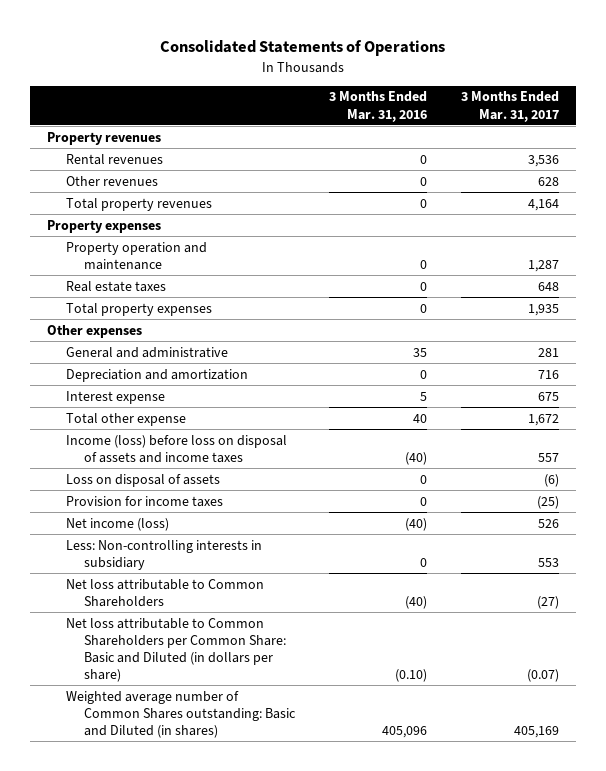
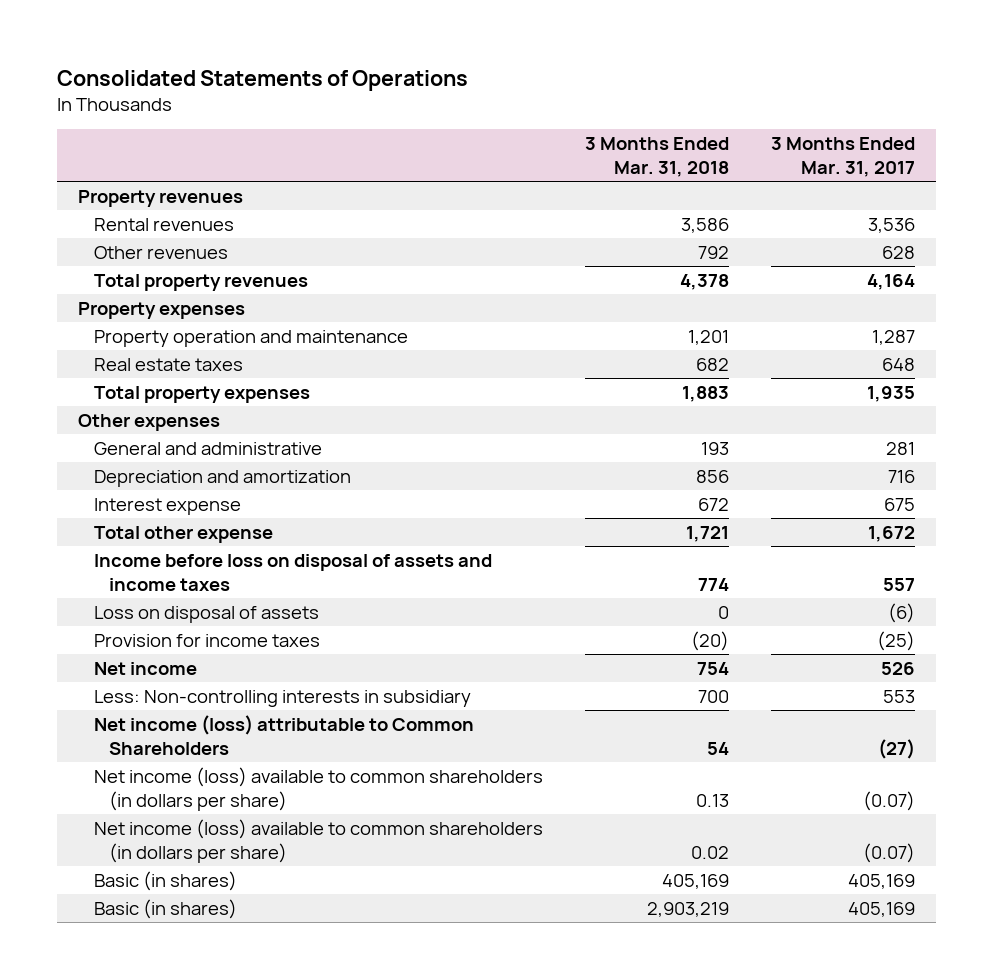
- | 3 Months Ended Mar. 31, 2016 | 3 Months Ended Mar. 31, 2017
+ | 3 Months Ended Mar. 31, 2018 | 3 Months Ended Mar. 31, 2017
- Income (loss) before loss on disposal of assets and income taxes | (40) | 557
+ Income before loss on disposal of assets and income taxes | 774 | 557
- Net income (loss) | (40) | 526
+ Net income | 754 | 526
- Net loss attributable to Common Shareholders | (40) | (27)
- Net loss attributable to Common Shareholders per Common Share: Basic and Diluted (in dollars per share) | (0.10) | (0.07)
- Weighted average number of Common Shares outstanding: Basic and Diluted (in shares) | 405,096 | 405,169
+ Net income (loss) attributable to Common Shareholders | 54 | (27)
+ Net income (loss) available to common shareholders (in dollars per share) | 0.13 | (0.07)
+ Net income (loss) available to common shareholders (in dollars per share) | 0.02 | (0.07)
+ Basic (in shares) | 405,169 | 405,169
+ Basic (in shares) | 2,903,219 | 405,169

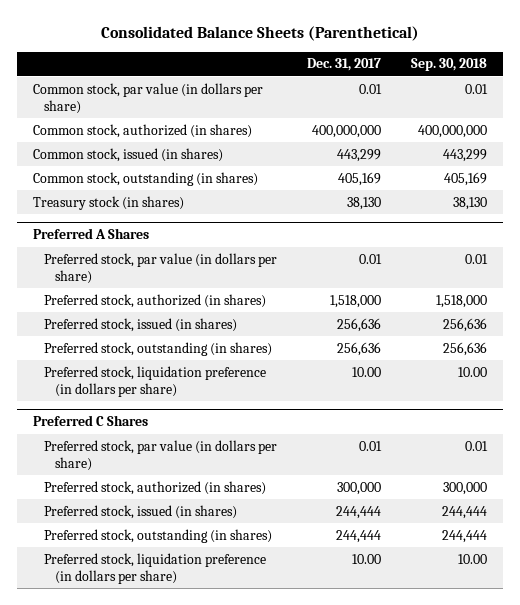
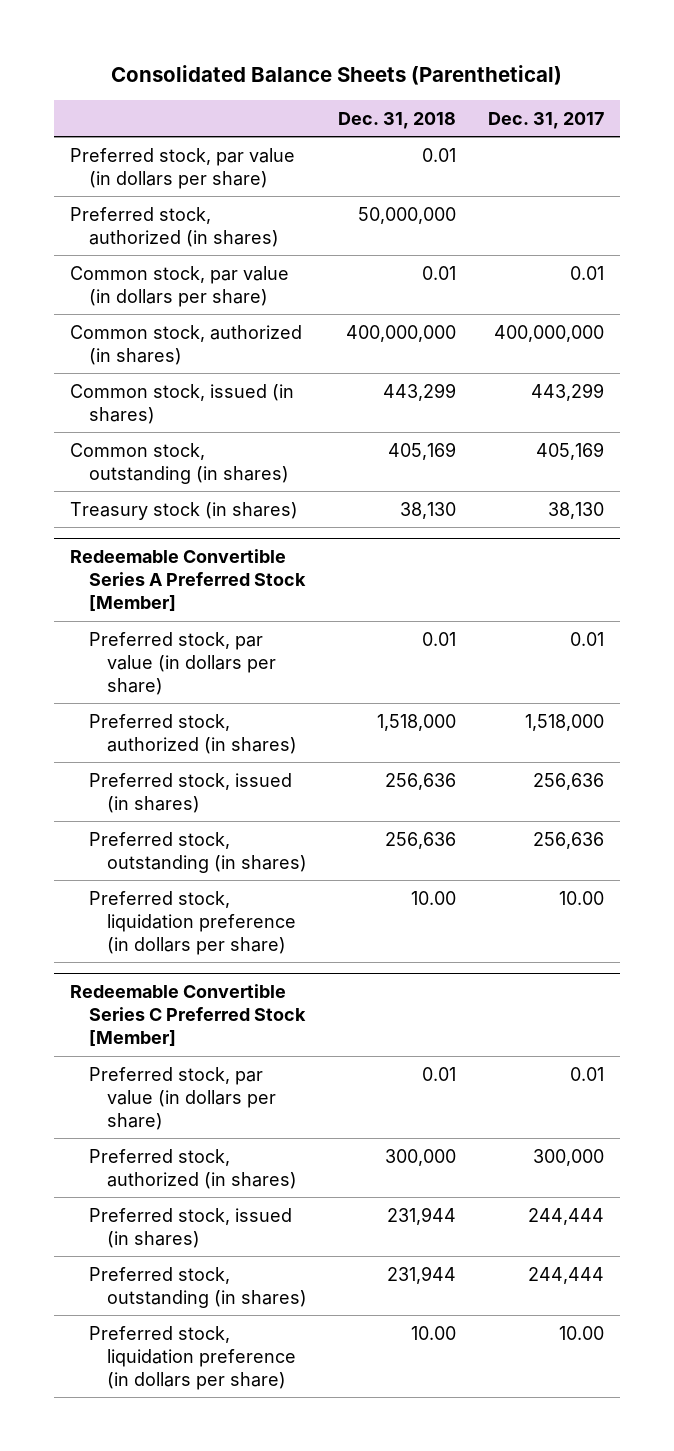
- | Dec. 31, 2017 | Sep. 30, 2018
+ | Dec. 31, 2018 | Dec. 31, 2017
+ Preferred stock, par value (in dollars per share) | 0.01 |
+ Preferred stock, authorized (in shares) | 50,000,000 |
- Preferred A Shares
+ Redeemable Convertible Series A Preferred Stock [Member]
- Preferred C Shares
+ Redeemable Convertible Series C Preferred Stock [Member]

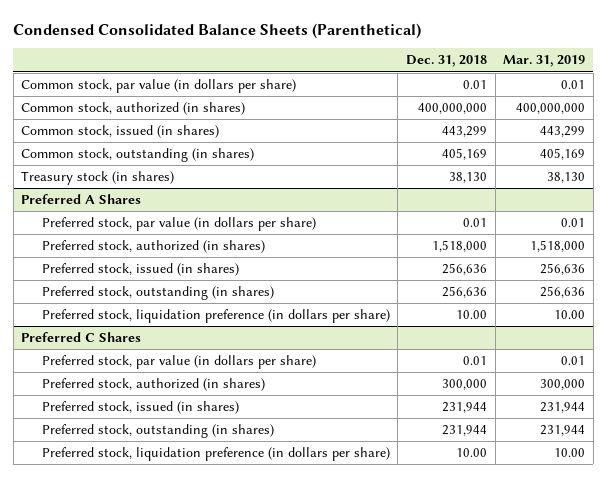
- Consolidated Balance Sheets (Parenthetical)
+ Condensed Consolidated Balance Sheets (Parenthetical)
- | Dec. 31, 2018 | Dec. 31, 2017
+ | Dec. 31, 2018 | Mar. 31, 2019
- Preferred stock, par value (in dollars per share) | 0.01 |
- Preferred stock, authorized (in shares) | 50,000,000 |
- Redeemable Convertible Series A Preferred Stock [Member]
+ Preferred A Shares
- Redeemable Convertible Series C Preferred Stock [Member]
+ Preferred C Shares

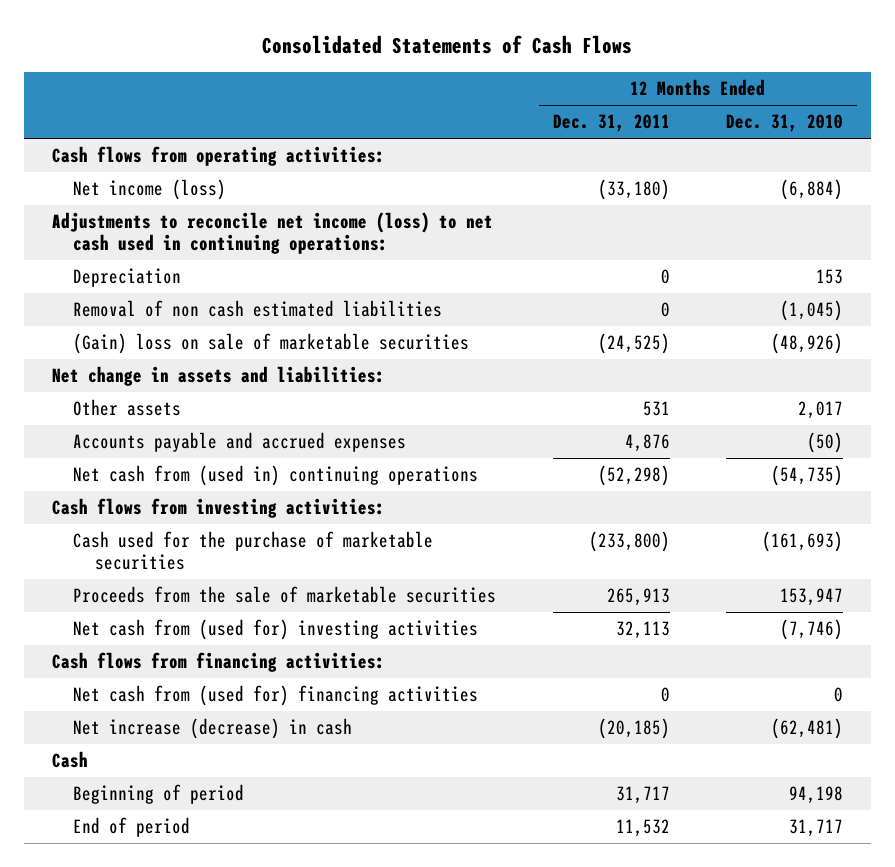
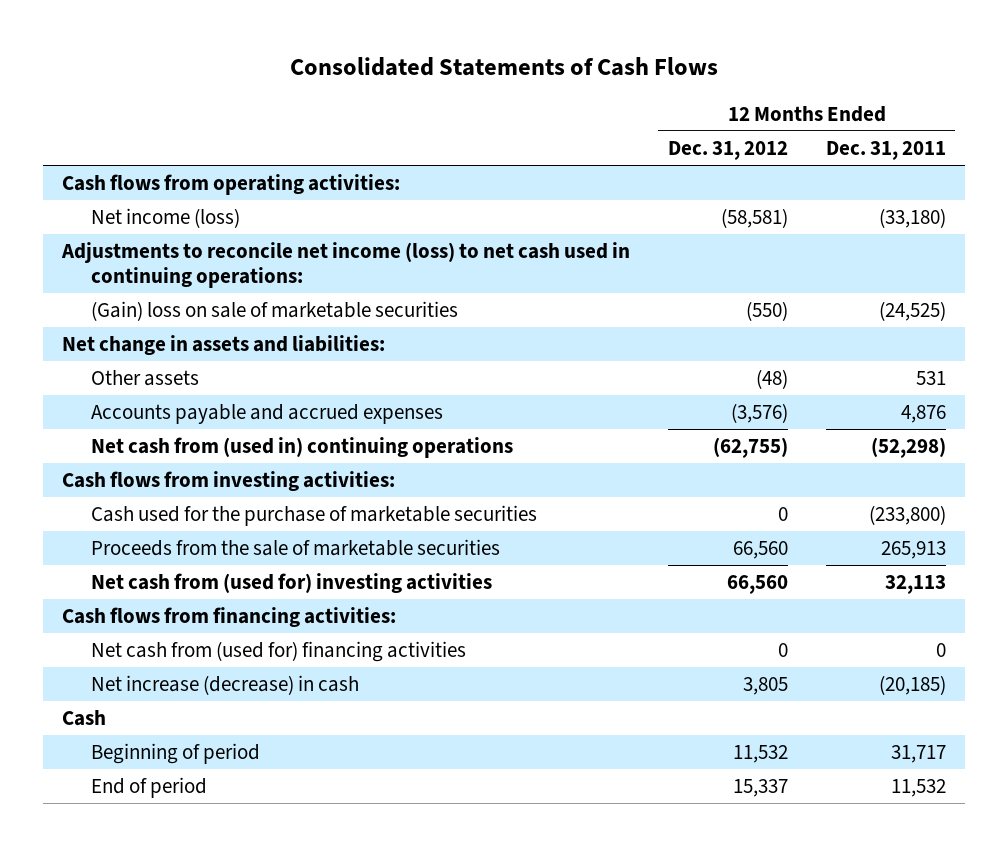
- | 12 Months Ended Dec. 31, 2011 | 12 Months Ended Dec. 31, 2010
+ | 12 Months Ended Dec. 31, 2012 | 12 Months Ended Dec. 31, 2011
- Depreciation | 0 | 153
- Removal of non cash estimated liabilities | 0 | (1,045)

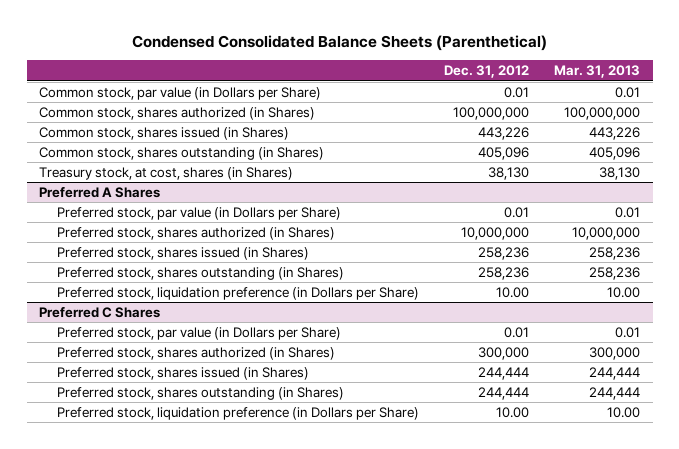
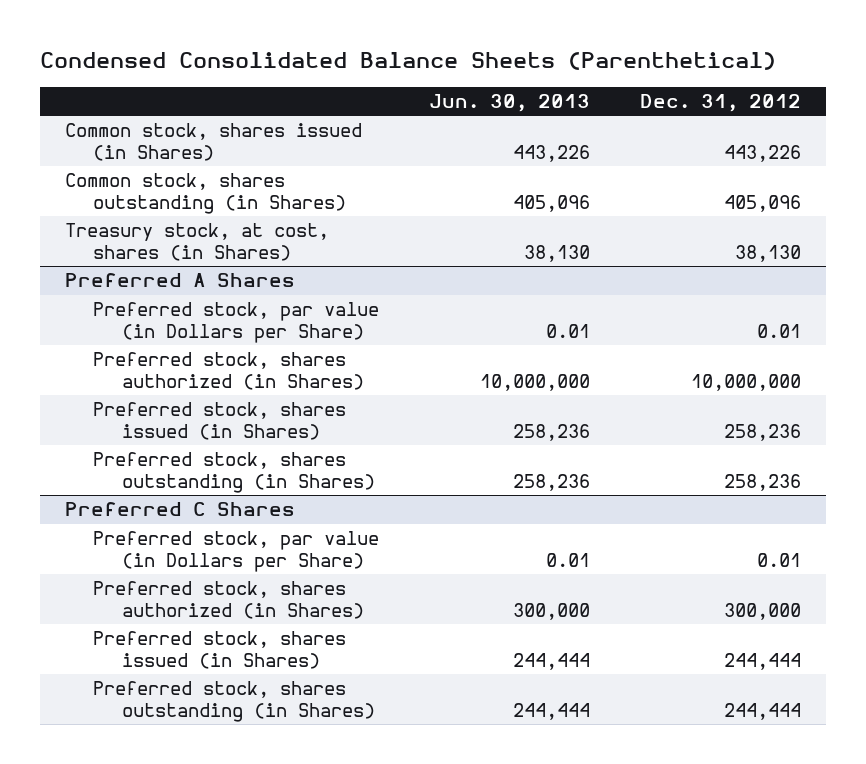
- | Dec. 31, 2012 | Mar. 31, 2013
+ | Jun. 30, 2013 | Dec. 31, 2012
- Common stock, par value (in Dollars per Share) | 0.01 | 0.01
- Common stock, shares authorized (in Shares) | 100,000,000 | 100,000,000
@ Preferred A Shares
- Preferred stock, liquidation preference (in Dollars per Share) | 10.00 | 10.00
@ Preferred C Shares
- Preferred stock, liquidation preference (in Dollars per Share) | 10.00 | 10.00

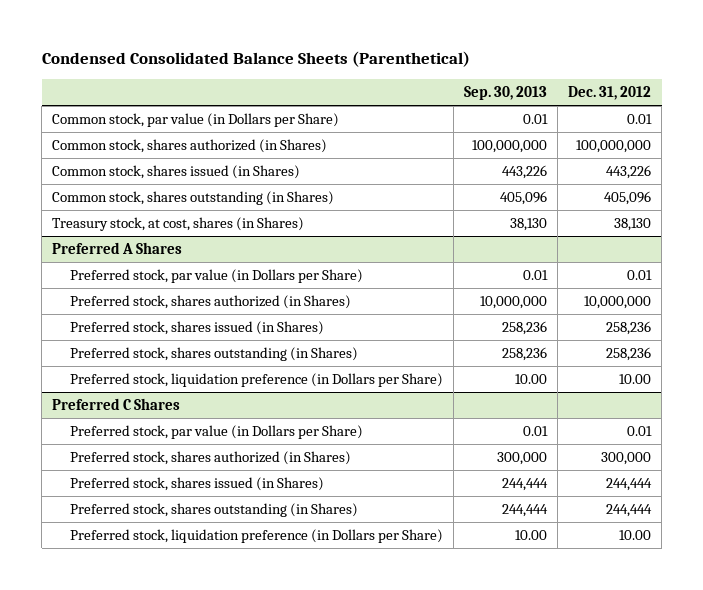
- | Jun. 30, 2013 | Dec. 31, 2012
+ | Sep. 30, 2013 | Dec. 31, 2012
+ Common stock, par value (in Dollars per Share) | 0.01 | 0.01
+ Common stock, shares authorized (in Shares) | 100,000,000 | 100,000,000
@ Preferred A Shares
+ Preferred stock, liquidation preference (in Dollars per Share) | 10.00 | 10.00
@ Preferred C Shares
+ Preferred stock, liquidation preference (in Dollars per Share) | 10.00 | 10.00

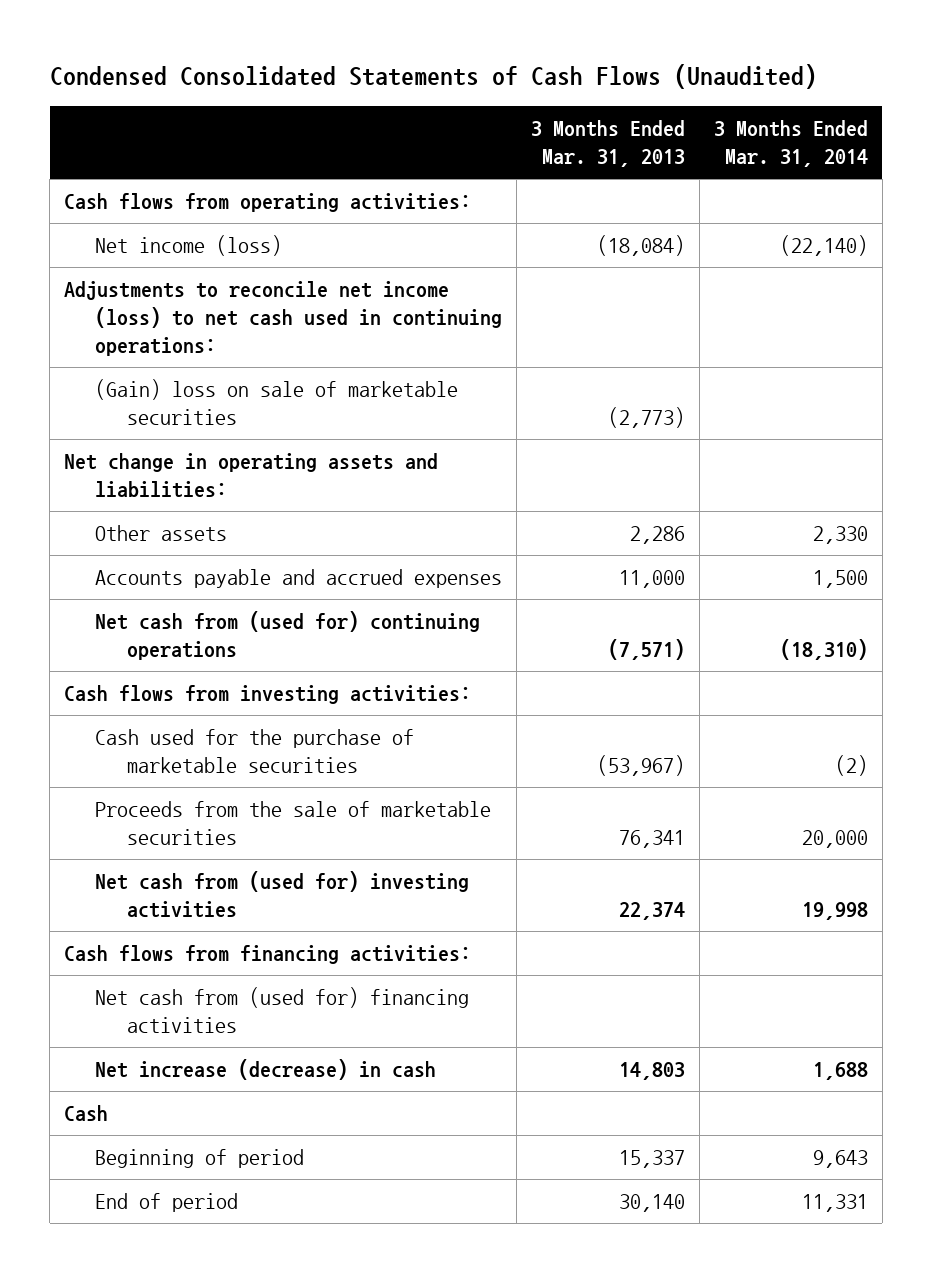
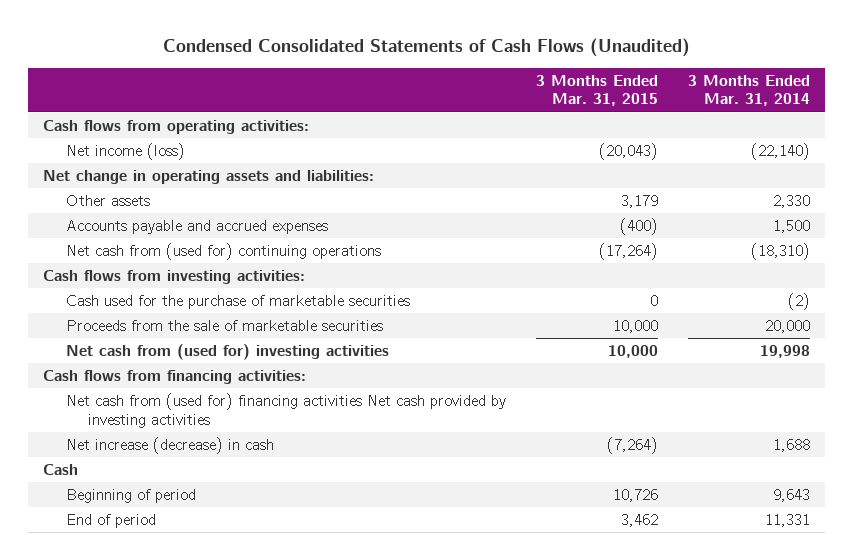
- | 3 Months Ended Mar. 31, 2013 | 3 Months Ended Mar. 31, 2014
+ | 3 Months Ended Mar. 31, 2015 | 3 Months Ended Mar. 31, 2014
- Adjustments to reconcile net income (loss) to net cash used in continuing operations:
- (Gain) loss on sale of marketable securities | (2,773) |
- Net cash from (used for) financing activities
+ Net cash from (used for) financing activities Net cash provided by investing activities

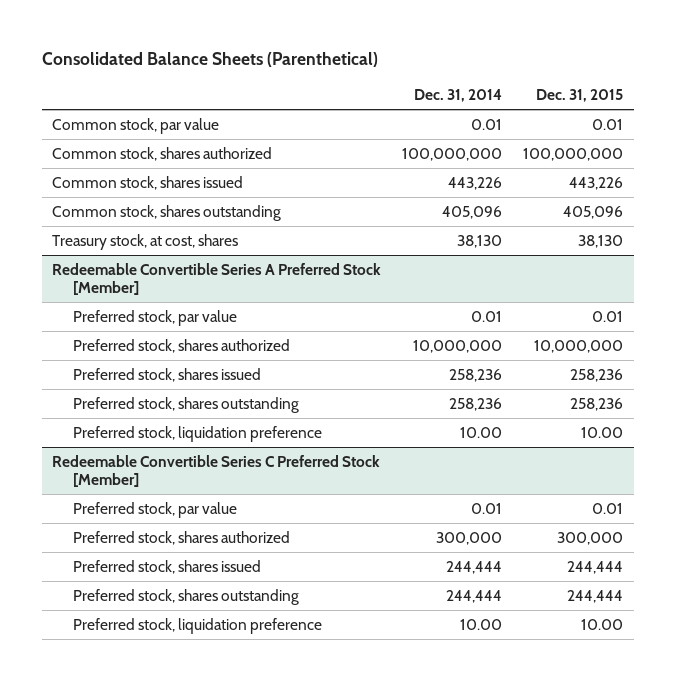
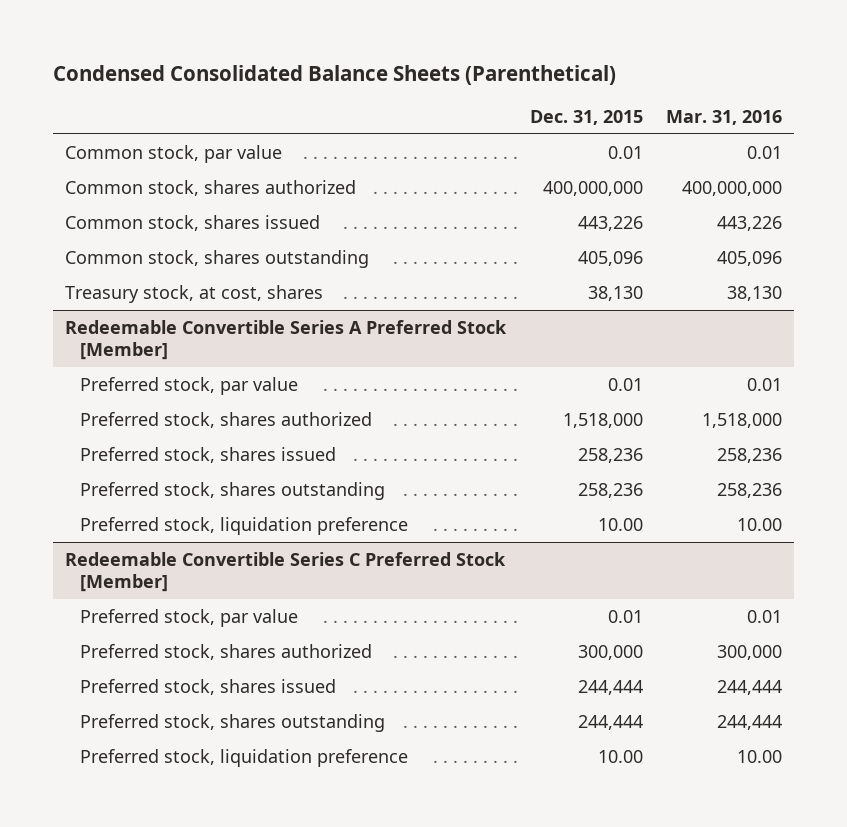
- Consolidated Balance Sheets (Parenthetical)
+ Condensed Consolidated Balance Sheets (Parenthetical)
- | Dec. 31, 2014 | Dec. 31, 2015
+ | Dec. 31, 2015 | Mar. 31, 2016
- Common stock, shares authorized | 100,000,000 | 100,000,000
+ Common stock, shares authorized | 400,000,000 | 400,000,000
@ Redeemable Convertible Series A Preferred Stock [Member]
- Preferred stock, shares authorized | 10,000,000 | 10,000,000
+ Preferred stock, shares authorized | 1,518,000 | 1,518,000

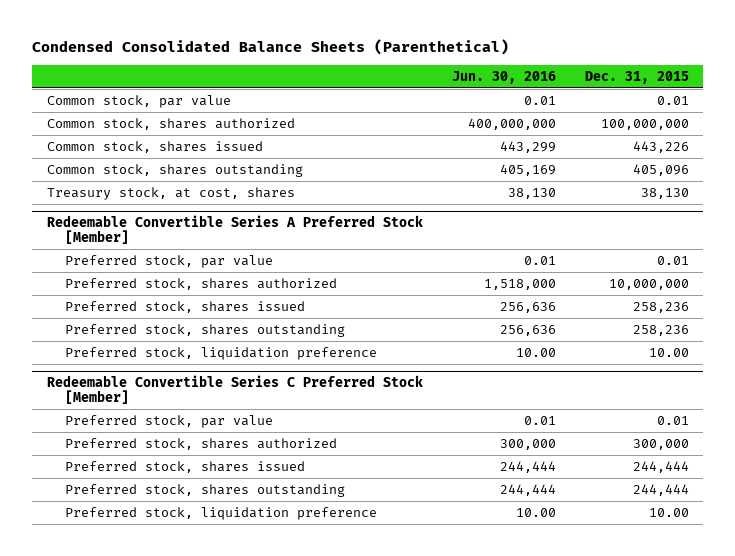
- | Dec. 31, 2015 | Mar. 31, 2016
+ | Jun. 30, 2016 | Dec. 31, 2015
- Common stock, shares authorized | 400,000,000 | 400,000,000
+ Common stock, shares authorized | 400,000,000 | 100,000,000
@ Redeemable Convertible Series A Preferred Stock [Member]
- Preferred stock, shares authorized | 1,518,000 | 1,518,000
+ Preferred stock, shares authorized | 1,518,000 | 10,000,000

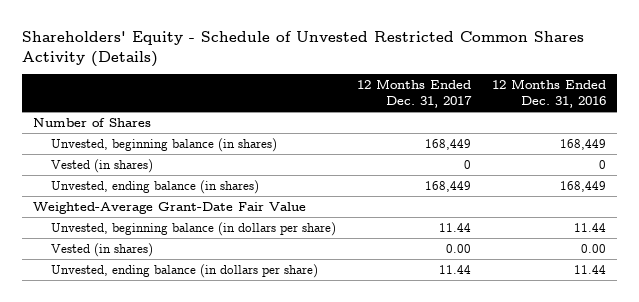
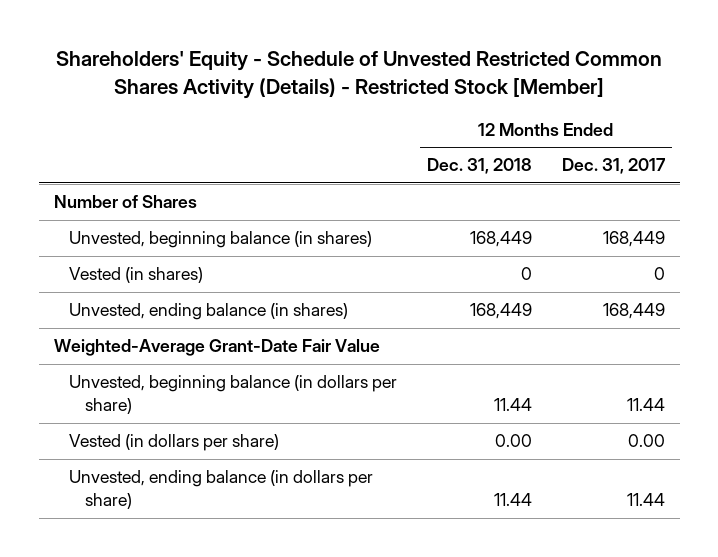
- Shareholders' Equity - Schedule of Unvested Restricted Common Shares Activity (Details)
+ Shareholders' Equity - Schedule of Unvested Restricted Common Shares Activity (Details) - Restricted Stock [Member]
- | 12 Months Ended Dec. 31, 2017 | 12 Months Ended Dec. 31, 2016
+ | 12 Months Ended Dec. 31, 2018 | 12 Months Ended Dec. 31, 2017
- Vested (in shares) | 0.00 | 0.00
+ Vested (in dollars per share) | 0.00 | 0.00

